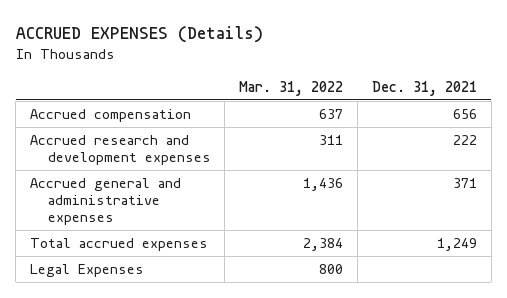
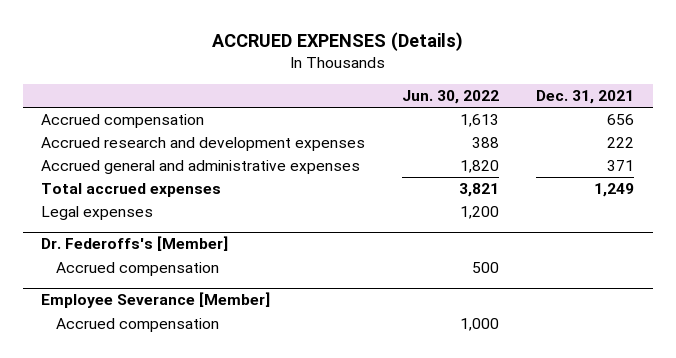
- | Mar. 31, 2022 | Dec. 31, 2021
+ | Jun. 30, 2022 | Dec. 31, 2021
- Legal Expenses | 800 |
+ Legal expenses | 1,200 |
+ Dr. Federoffs's [Member]
+ Accrued compensation | 500 |
+ Employee Severance [Member]
+ Accrued compensation | 1,000 |

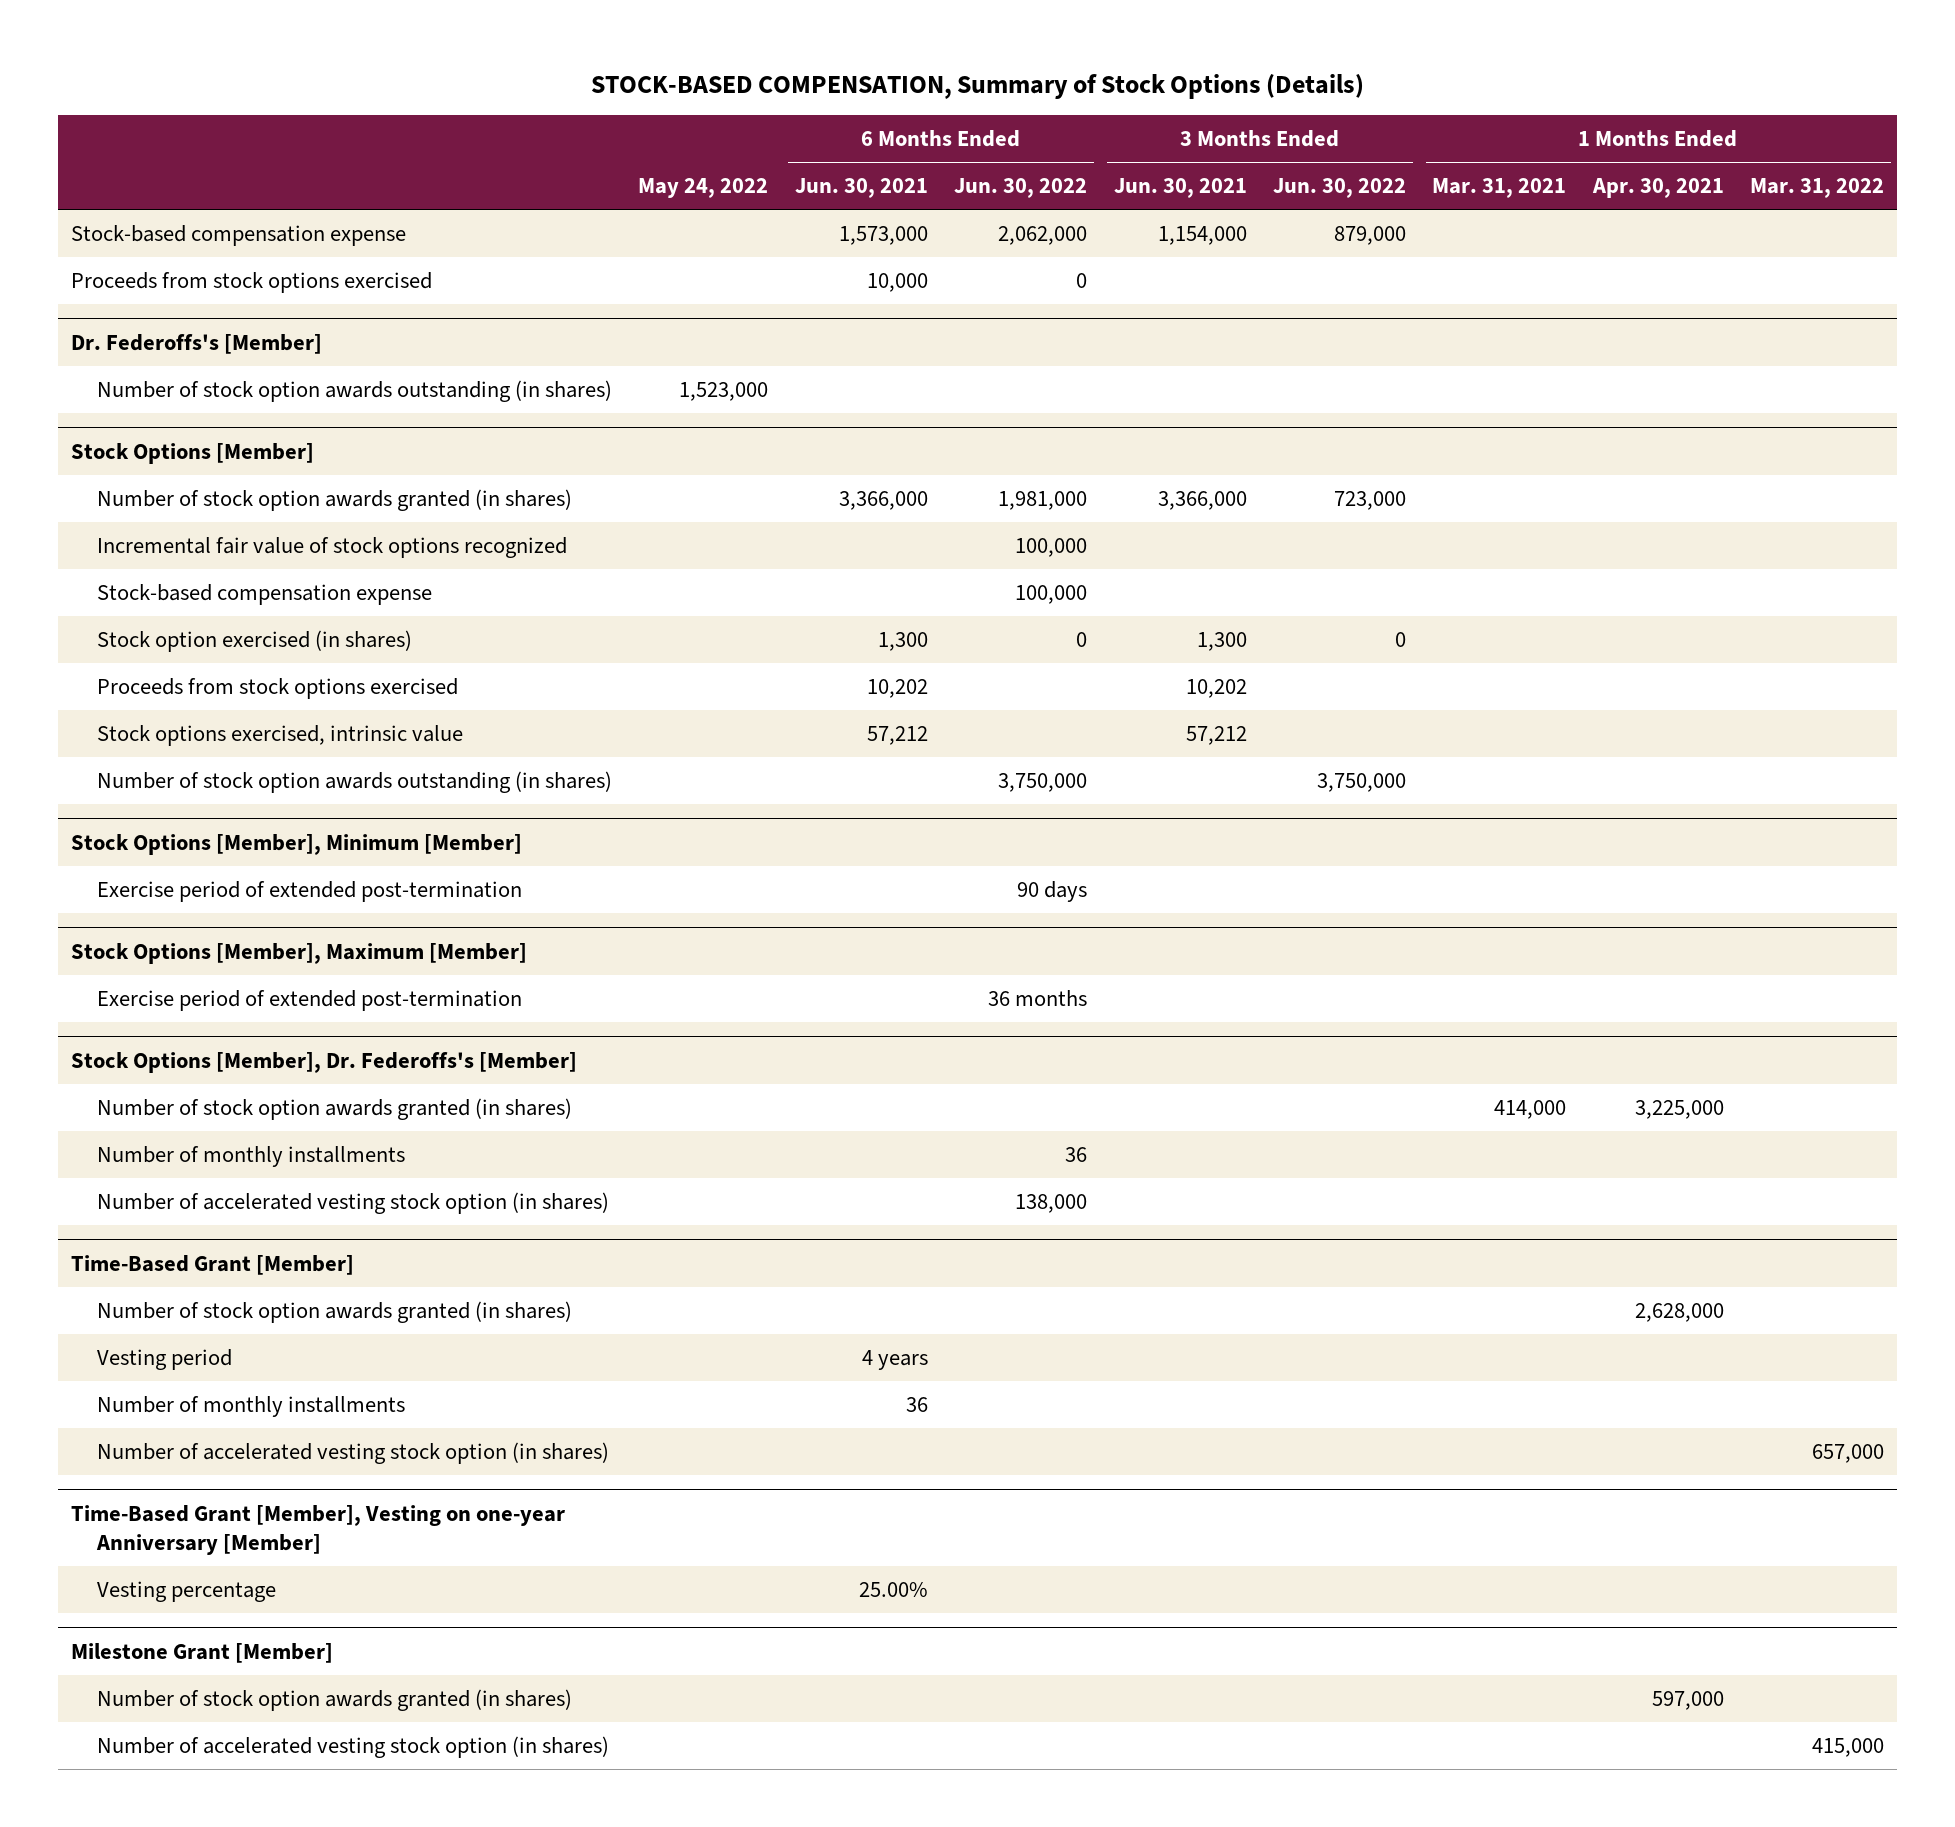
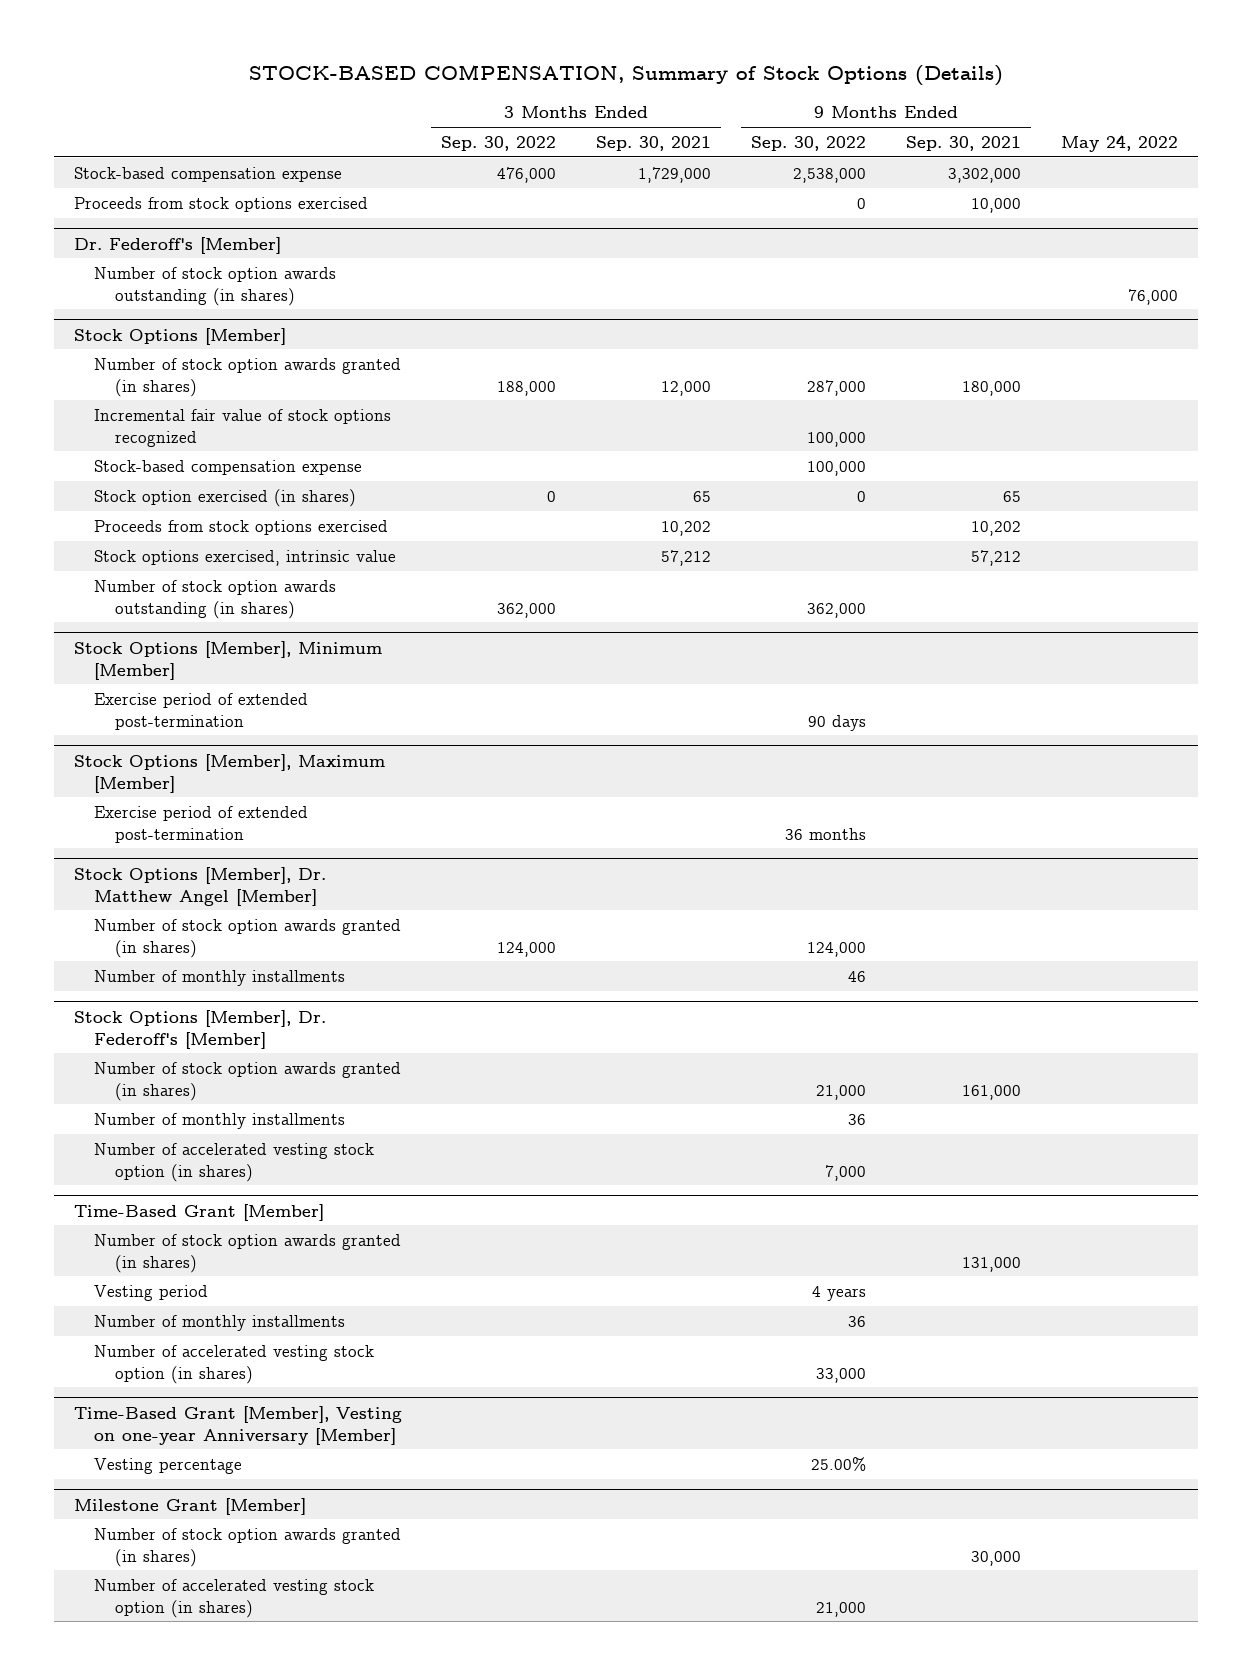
- | May 24, 2022 | 6 Months Ended Jun. 30, 2021 | 6 Months Ended Jun. 30, 2022 | 3 Months Ended Jun. 30, 2021 | 3 Months Ended Jun. 30, 2022 | 1 Months Ended Mar. 31, 2021 | 1 Months Ended Apr. 30, 2021 | 1 Months Ended Mar. 31, 2022
+ | 3 Months Ended Sep. 30, 2022 | 3 Months Ended Sep. 30, 2021 | 9 Months Ended Sep. 30, 2022 | 9 Months Ended Sep. 30, 2021 | May 24, 2022
- Dr. Federoffs's [Member]
- Number of stock option awards outstanding (in shares) | 1,523,000 | | | | | | |
+ Dr. Federoff's [Member]
+ Number of stock option awards outstanding (in shares) | | | | | 76,000
- Stock Options [Member], Dr. Federoffs's [Member]
+ Stock Options [Member], Dr. Matthew Angel [Member]
+ Number of stock option awards granted (in shares) | 124,000 | | 124,000 | |
+ Number of monthly installments | | | 46 | |
+ Stock Options [Member], Dr. Federoff's [Member]

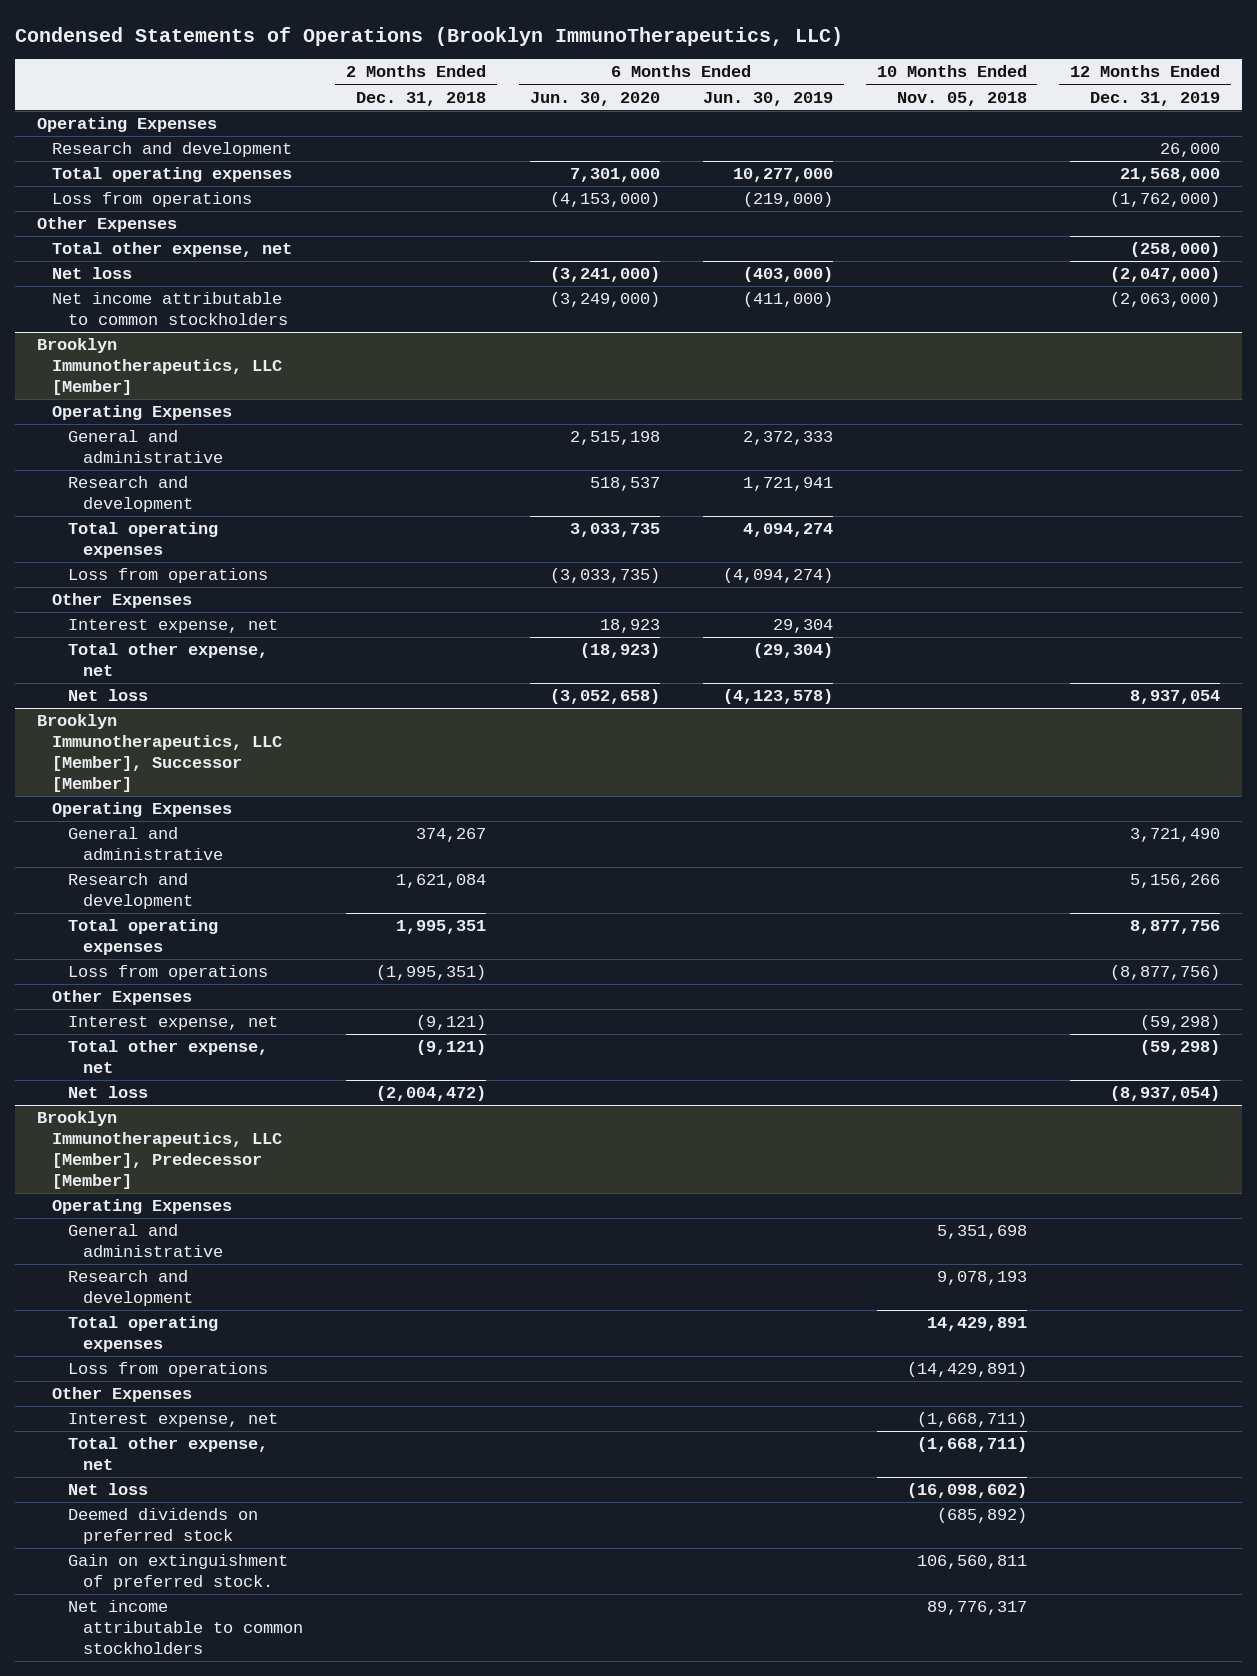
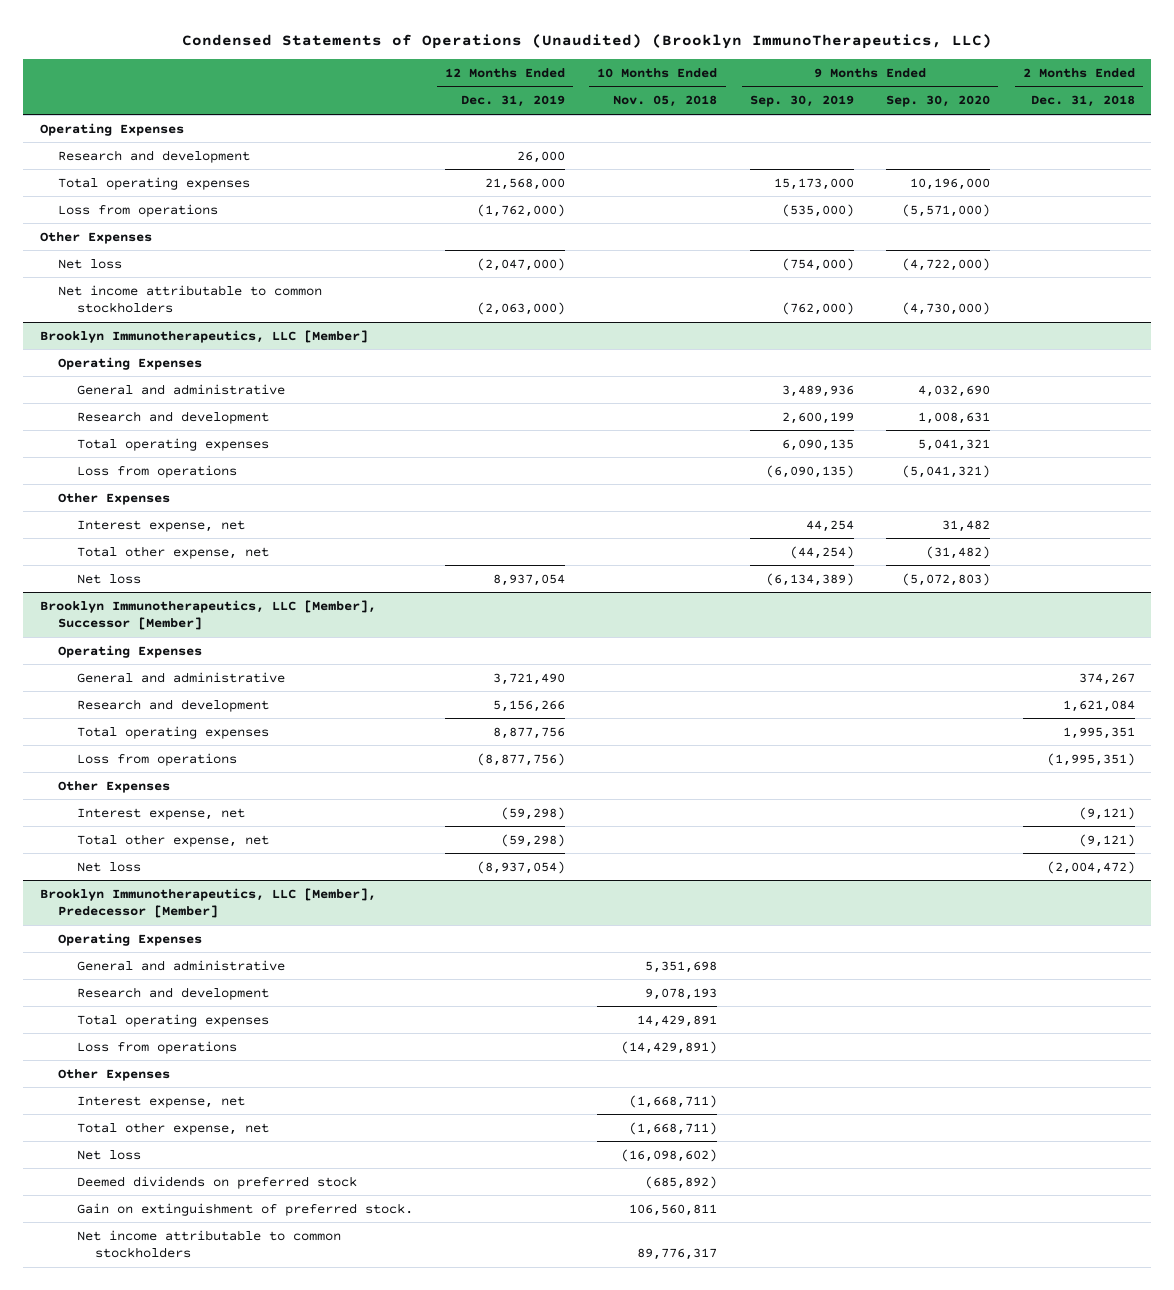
- Condensed Statements of Operations (Brooklyn ImmunoTherapeutics, LLC)
+ Condensed Statements of Operations (Unaudited) (Brooklyn ImmunoTherapeutics, LLC)
- | 2 Months Ended Dec. 31, 2018 | 6 Months Ended Jun. 30, 2020 | 6 Months Ended Jun. 30, 2019 | 10 Months Ended Nov. 05, 2018 | 12 Months Ended Dec. 31, 2019
+ | 12 Months Ended Dec. 31, 2019 | 10 Months Ended Nov. 05, 2018 | 9 Months Ended Sep. 30, 2019 | 9 Months Ended Sep. 30, 2020 | 2 Months Ended Dec. 31, 2018
- Total other expense, net | | | | | (258,000)

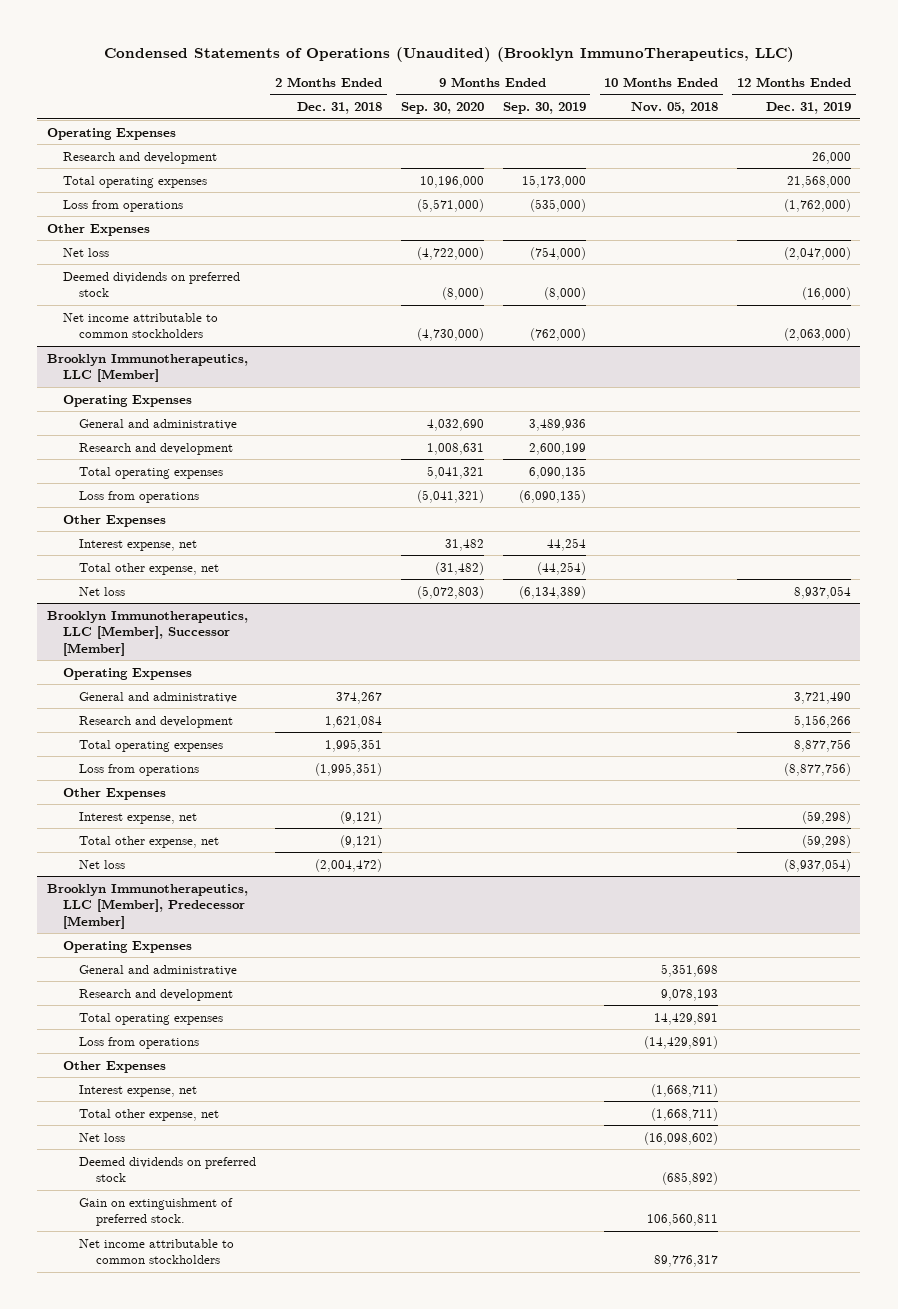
- | 12 Months Ended Dec. 31, 2019 | 10 Months Ended Nov. 05, 2018 | 9 Months Ended Sep. 30, 2019 | 9 Months Ended Sep. 30, 2020 | 2 Months Ended Dec. 31, 2018
+ | 2 Months Ended Dec. 31, 2018 | 9 Months Ended Sep. 30, 2020 | 9 Months Ended Sep. 30, 2019 | 10 Months Ended Nov. 05, 2018 | 12 Months Ended Dec. 31, 2019
+ Deemed dividends on preferred stock | | (8,000) | (8,000) | | (16,000)

